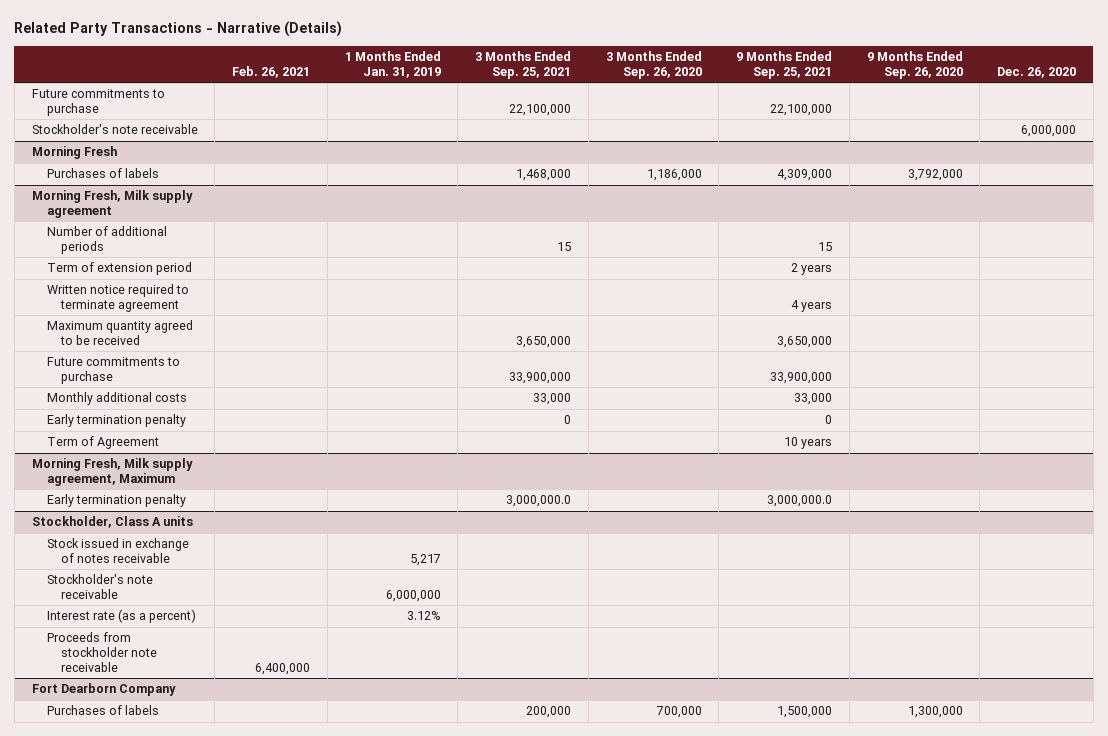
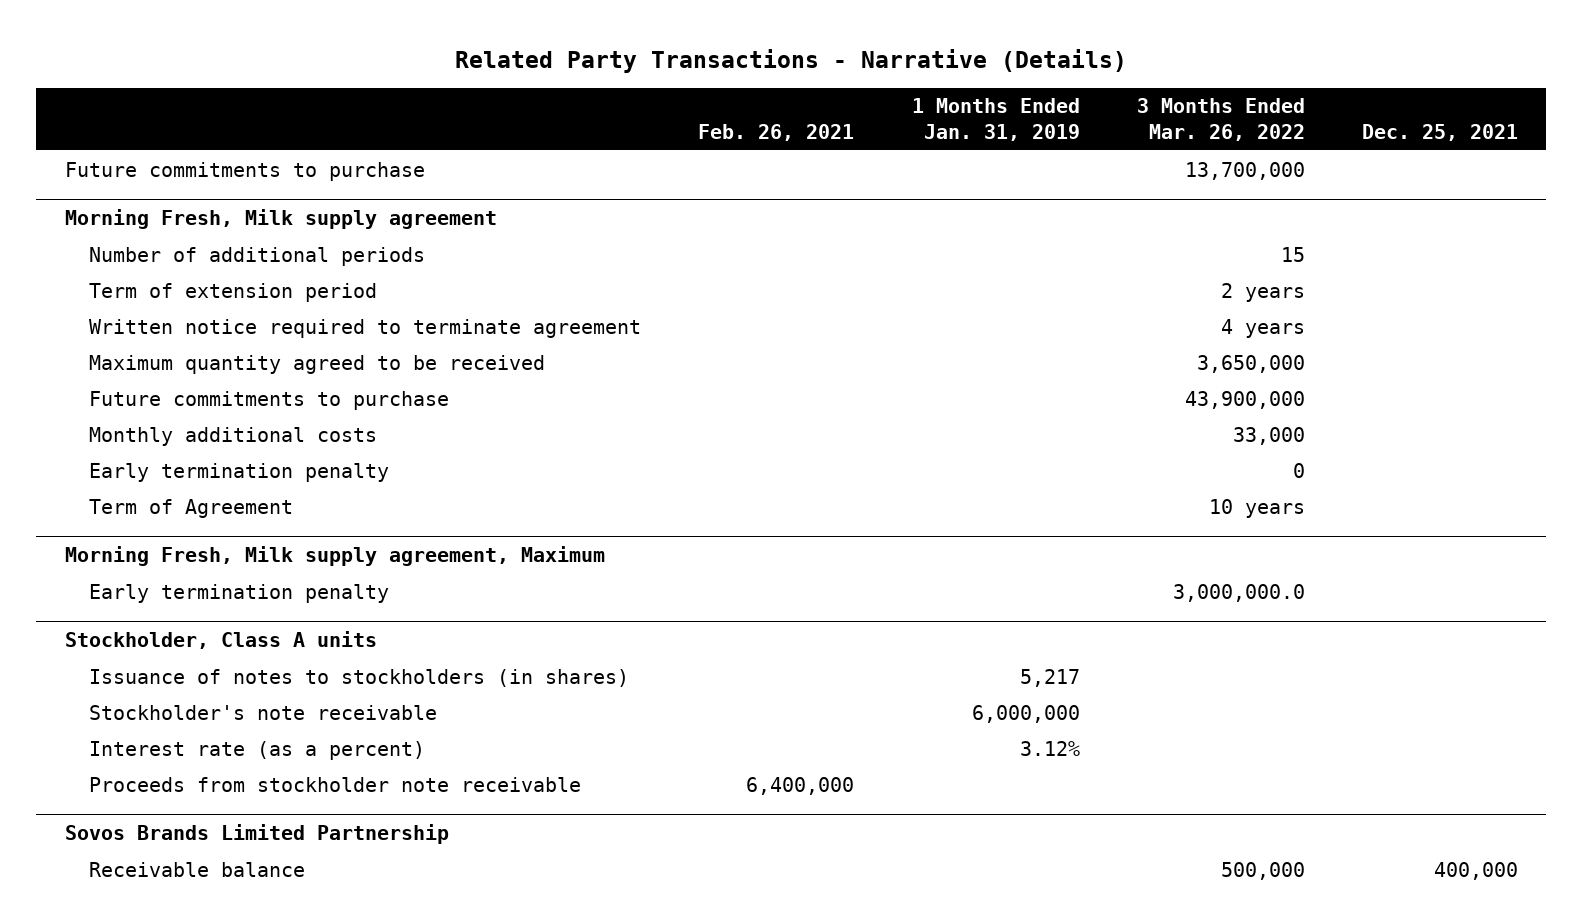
- | Feb. 26, 2021 | 1 Months Ended Jan. 31, 2019 | 3 Months Ended Sep. 25, 2021 | 3 Months Ended Sep. 26, 2020 | 9 Months Ended Sep. 25, 2021 | 9 Months Ended Sep. 26, 2020 | Dec. 26, 2020
+ | Feb. 26, 2021 | 1 Months Ended Jan. 31, 2019 | 3 Months Ended Mar. 26, 2022 | Dec. 25, 2021
- Stockholder's note receivable | | | | | | | 6,000,000
- Morning Fresh
- Purchases of labels | | | 1,468,000 | 1,186,000 | 4,309,000 | 3,792,000 |
@ Stockholder, Class A units
- Stock issued in exchange of notes receivable | | 5,217 | | | | |
+ Issuance of notes to stockholders (in shares) | | 5,217 | |
- Fort Dearborn Company
- Purchases of labels | | | 200,000 | 700,000 | 1,500,000 | 1,300,000 |
+ Sovos Brands Limited Partnership
+ Receivable balance | | | 500,000 | 400,000

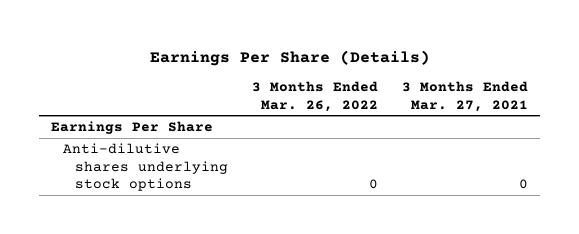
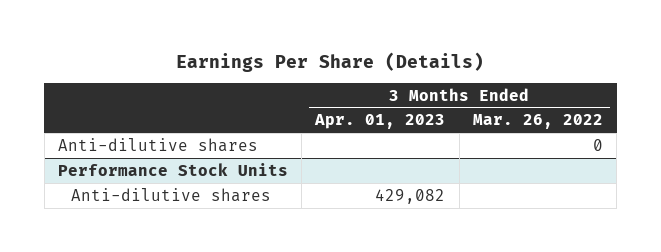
- | 3 Months Ended Mar. 26, 2022 | 3 Months Ended Mar. 27, 2021
+ | 3 Months Ended Apr. 01, 2023 | 3 Months Ended Mar. 26, 2022
- Earnings Per Share
- Anti-dilutive shares underlying stock options | 0 | 0
+ Anti-dilutive shares | | 0
+ Performance Stock Units
+ Anti-dilutive shares | 429,082 |

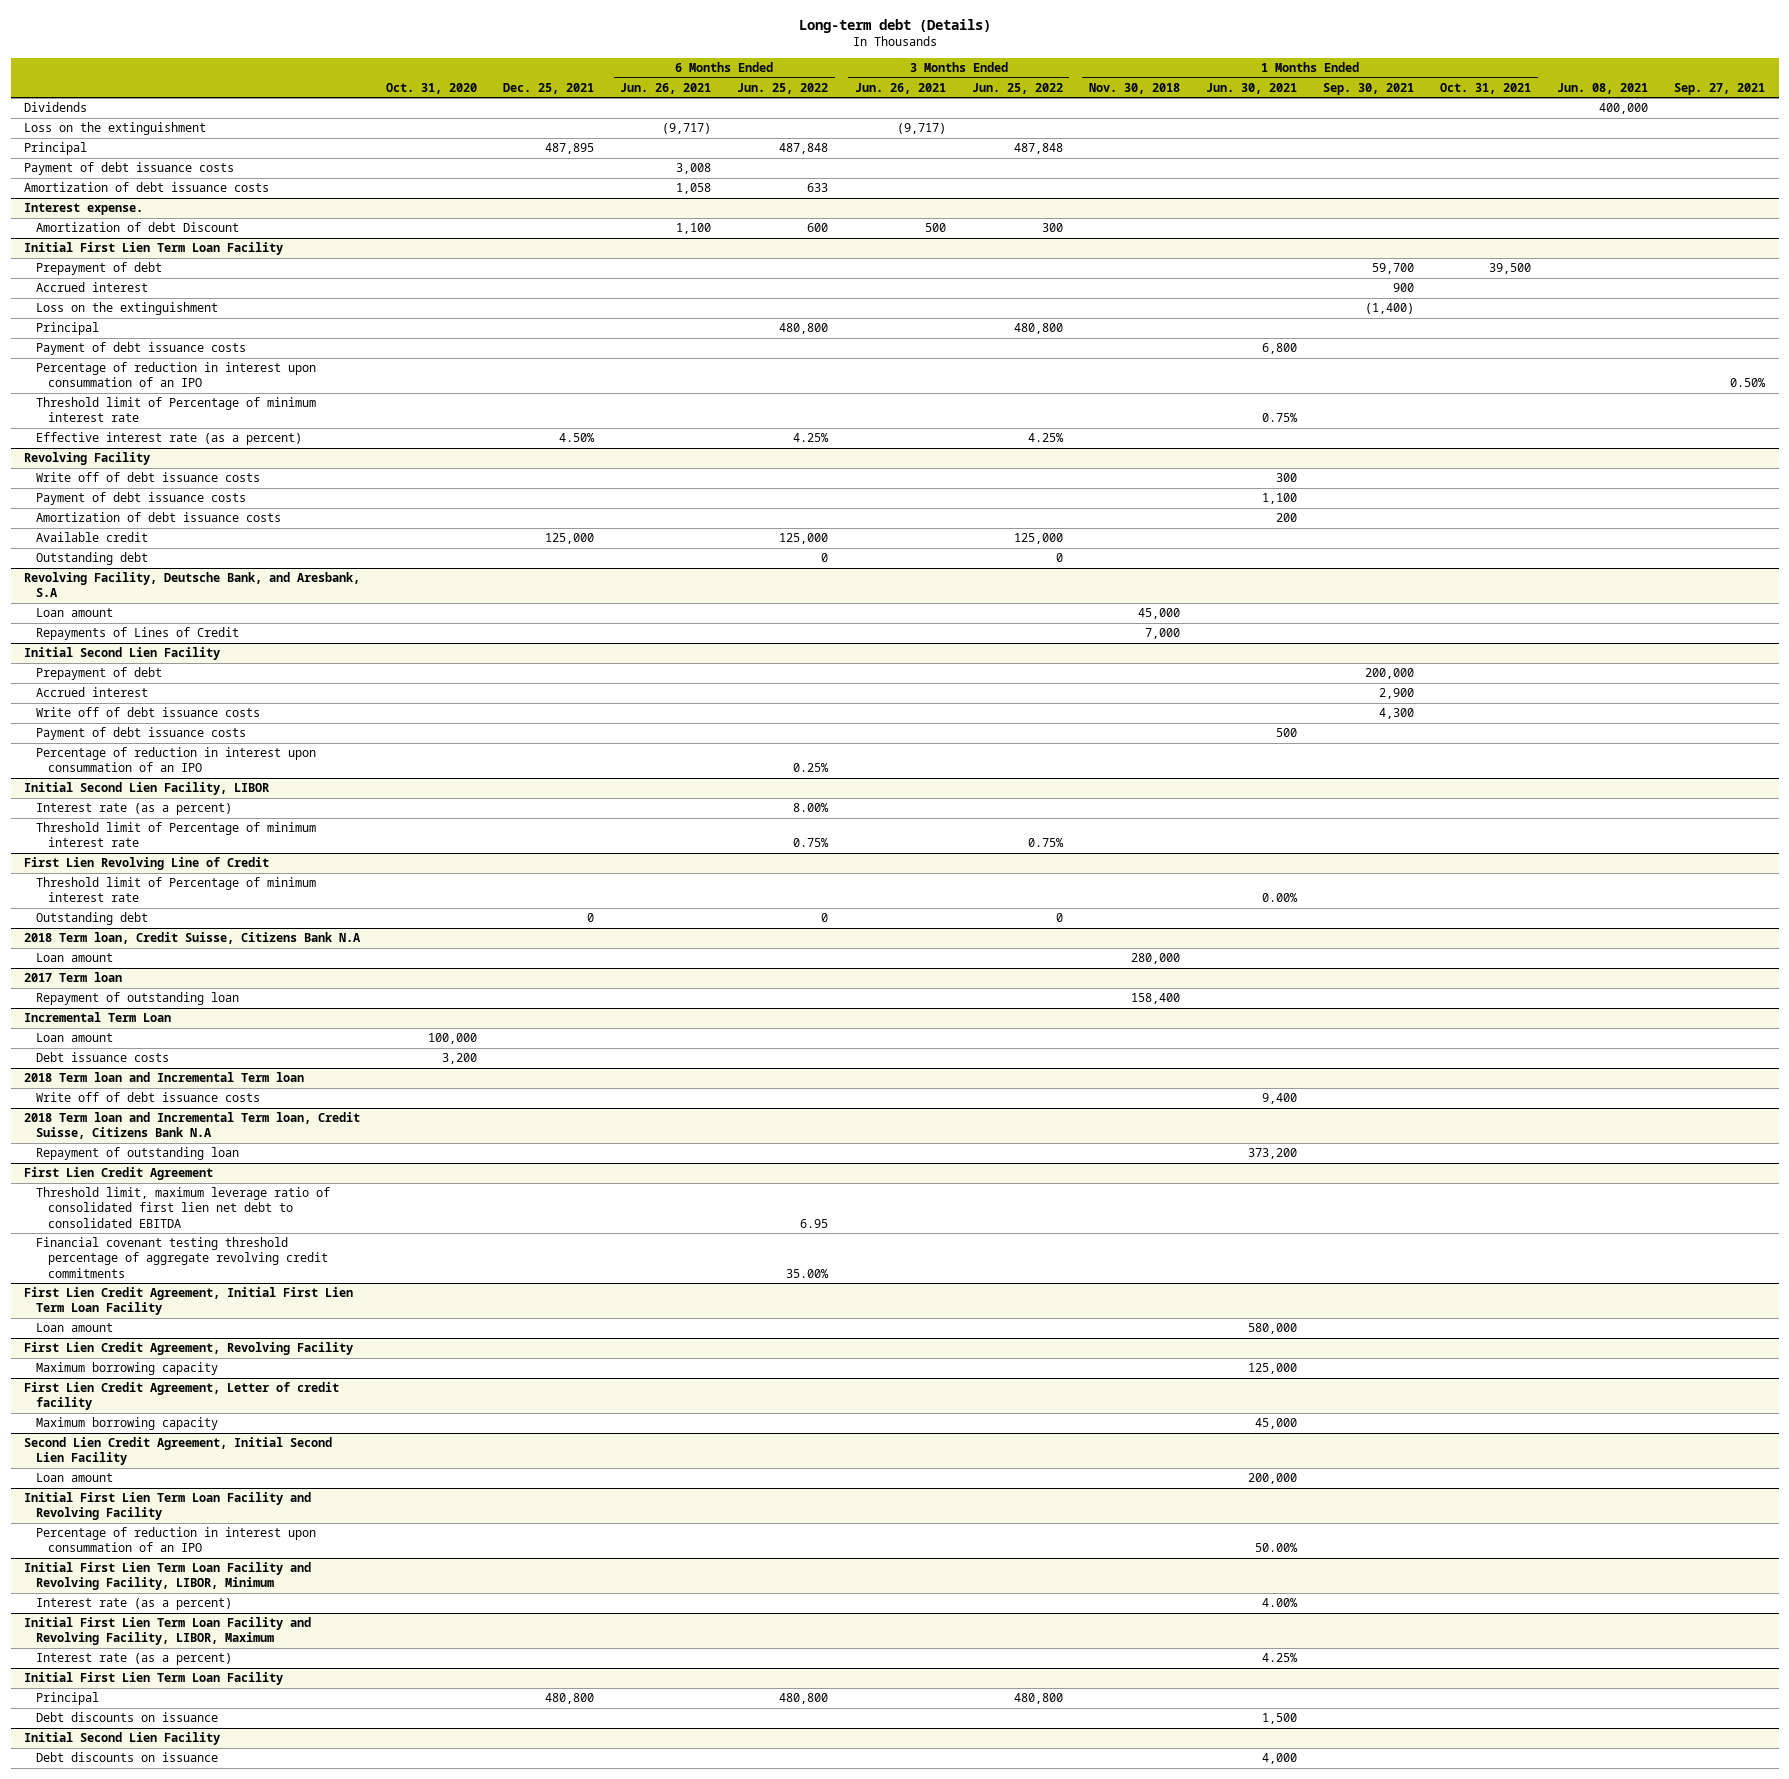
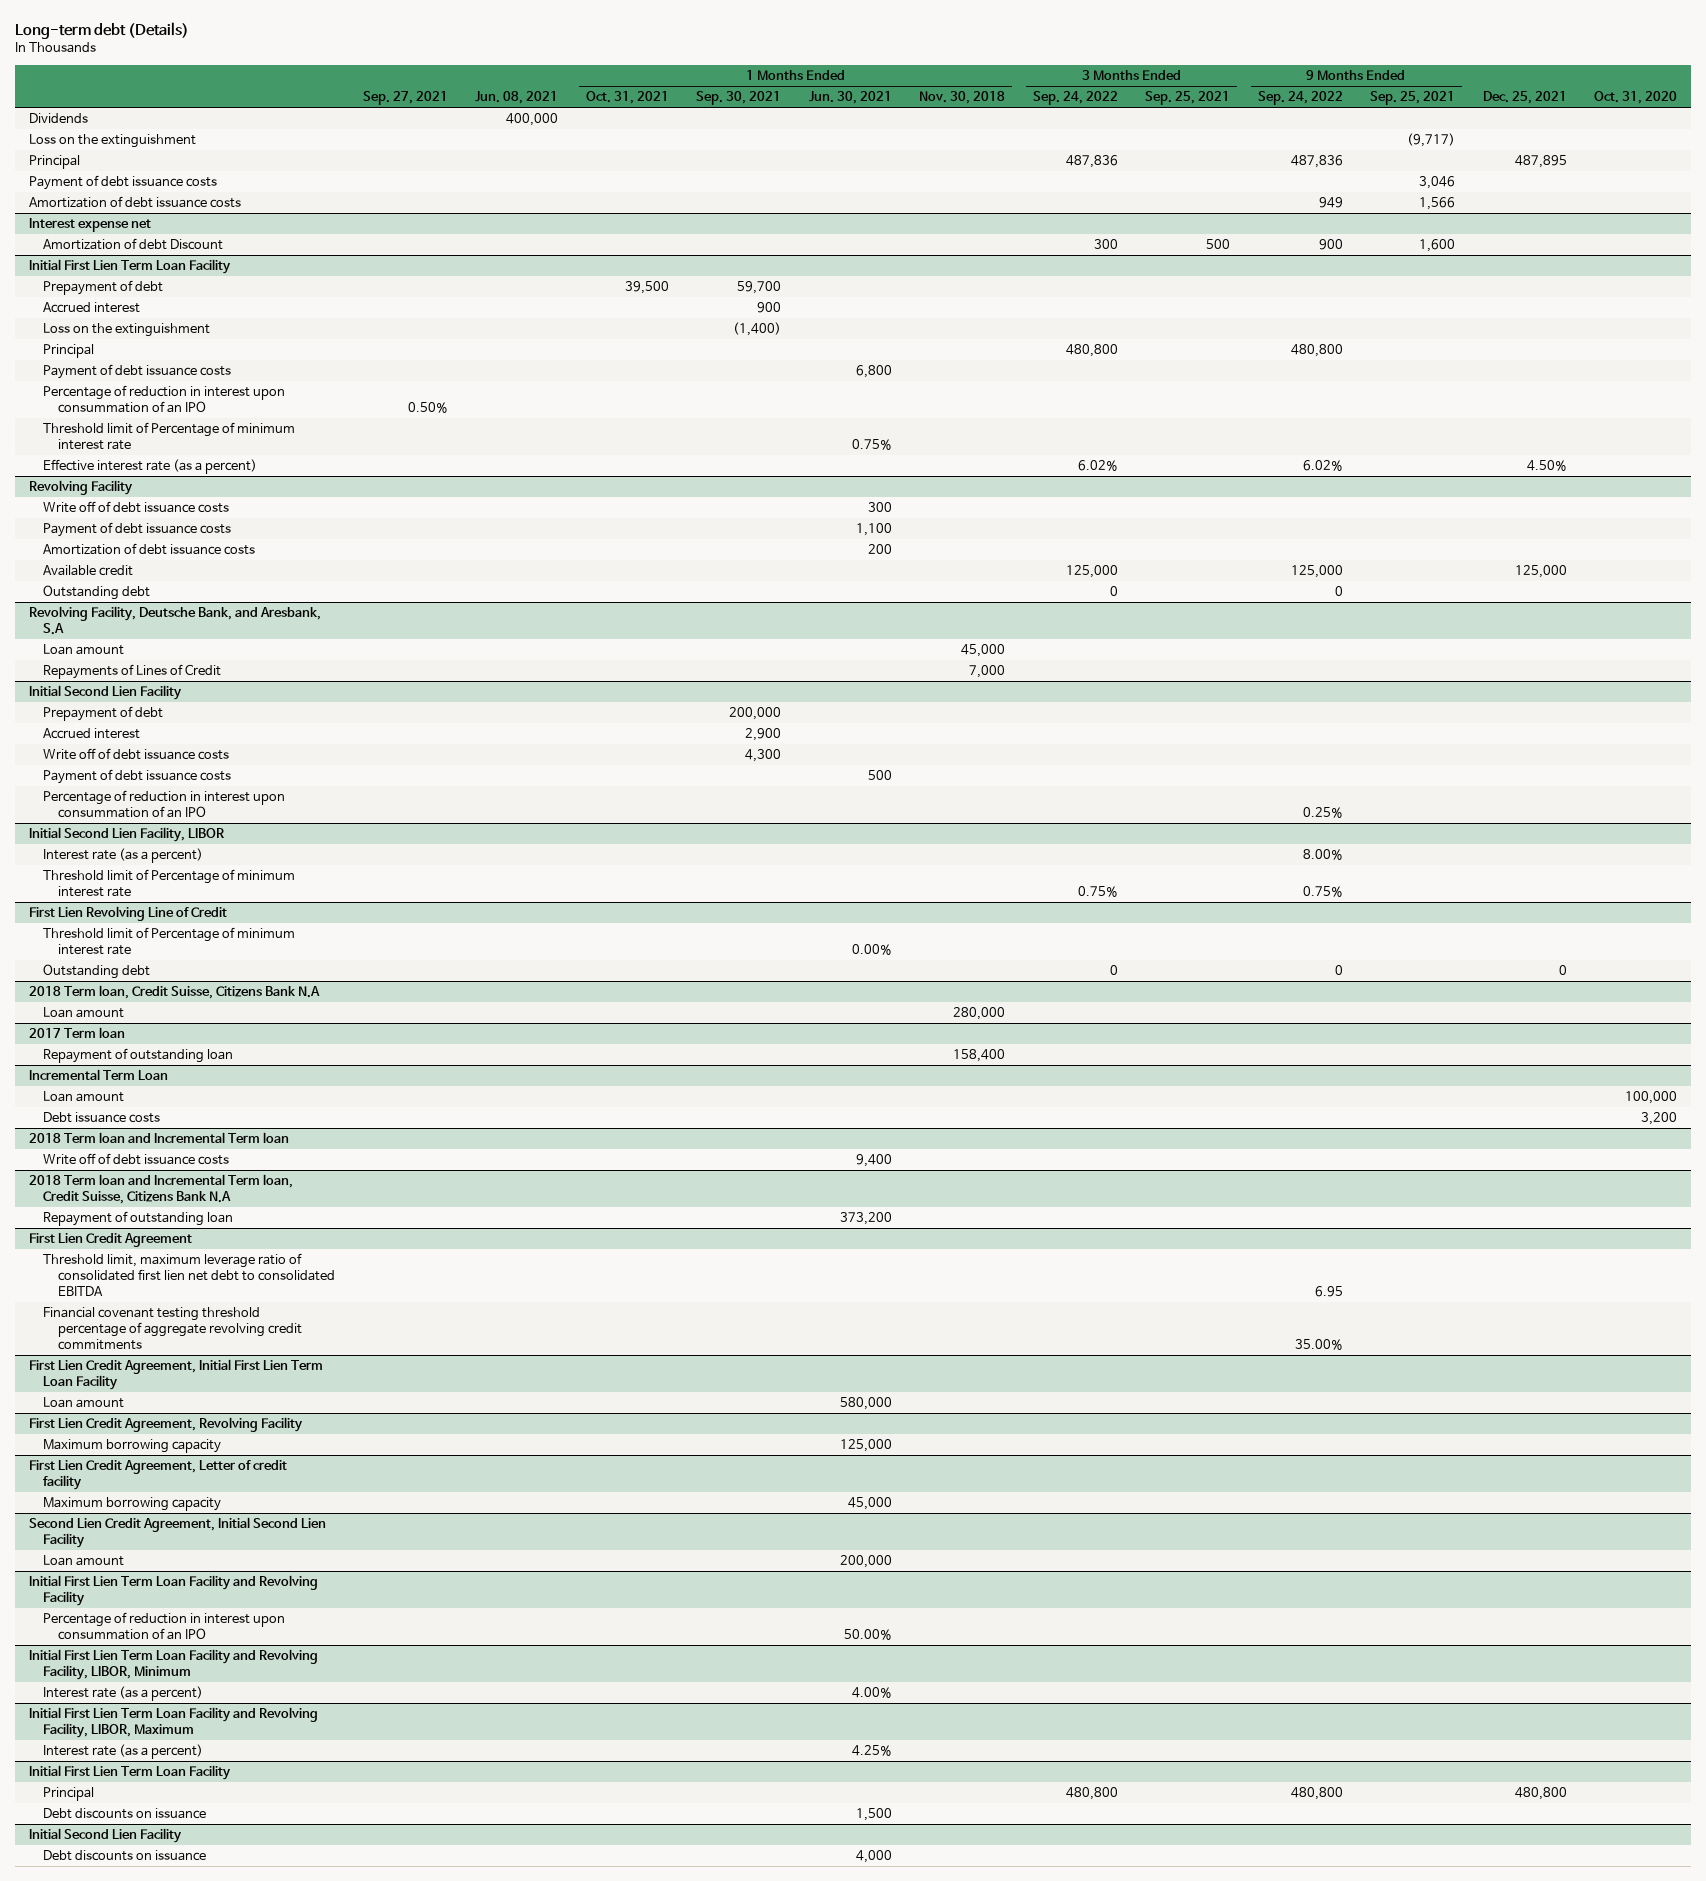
- | Oct. 31, 2020 | Dec. 25, 2021 | 6 Months Ended Jun. 26, 2021 | 6 Months Ended Jun. 25, 2022 | 3 Months Ended Jun. 26, 2021 | 3 Months Ended Jun. 25, 2022 | 1 Months Ended Nov. 30, 2018 | 1 Months Ended Jun. 30, 2021 | 1 Months Ended Sep. 30, 2021 | 1 Months Ended Oct. 31, 2021 | Jun. 08, 2021 | Sep. 27, 2021
+ | Sep. 27, 2021 | Jun. 08, 2021 | 1 Months Ended Oct. 31, 2021 | 1 Months Ended Sep. 30, 2021 | 1 Months Ended Jun. 30, 2021 | 1 Months Ended Nov. 30, 2018 | 3 Months Ended Sep. 24, 2022 | 3 Months Ended Sep. 25, 2021 | 9 Months Ended Sep. 24, 2022 | 9 Months Ended Sep. 25, 2021 | Dec. 25, 2021 | Oct. 31, 2020
- Interest expense.
+ Interest expense net

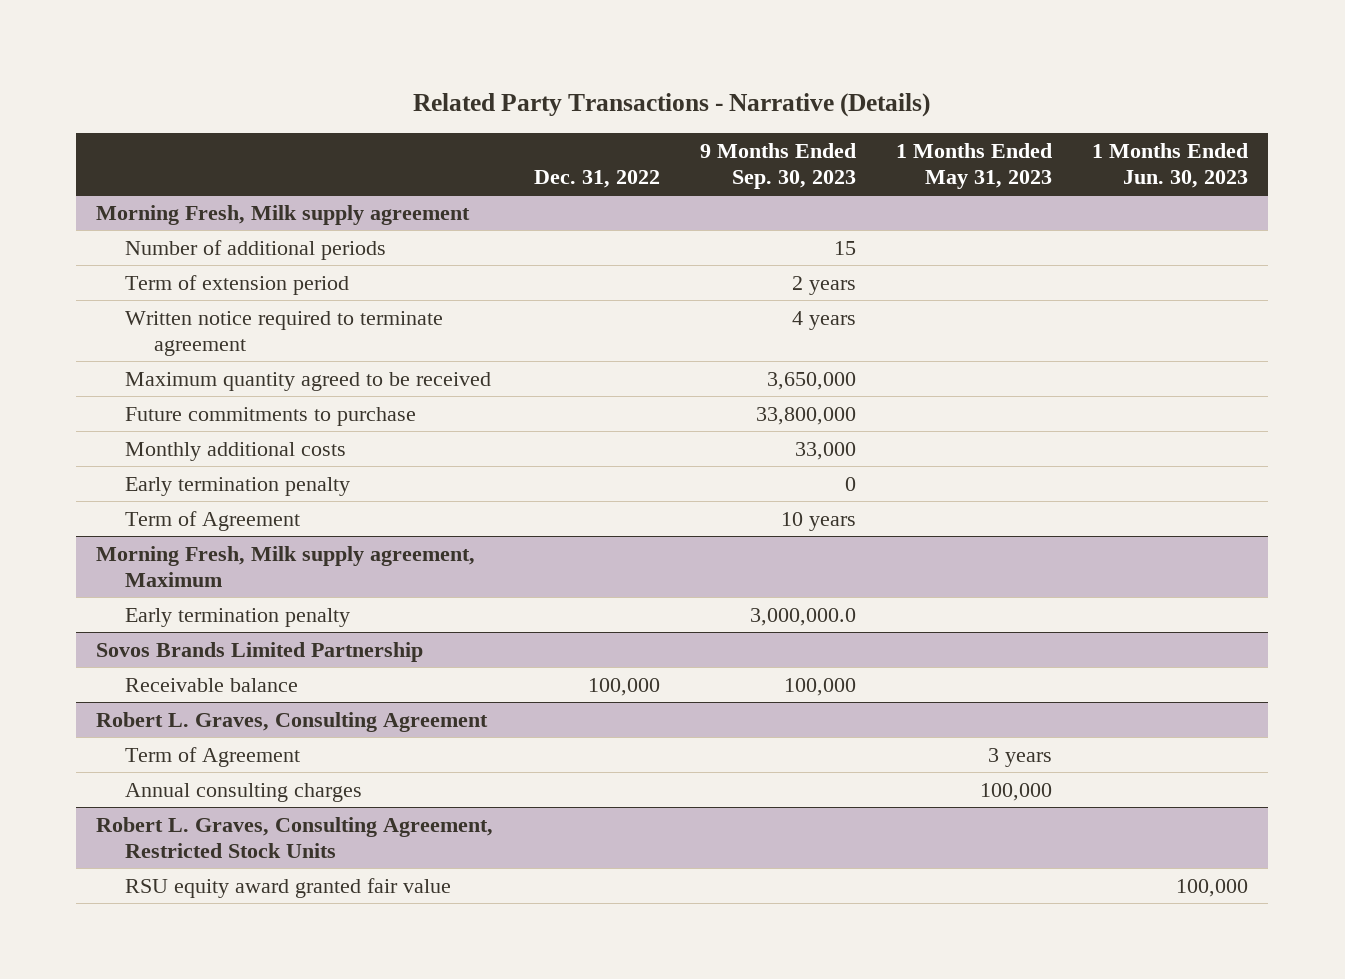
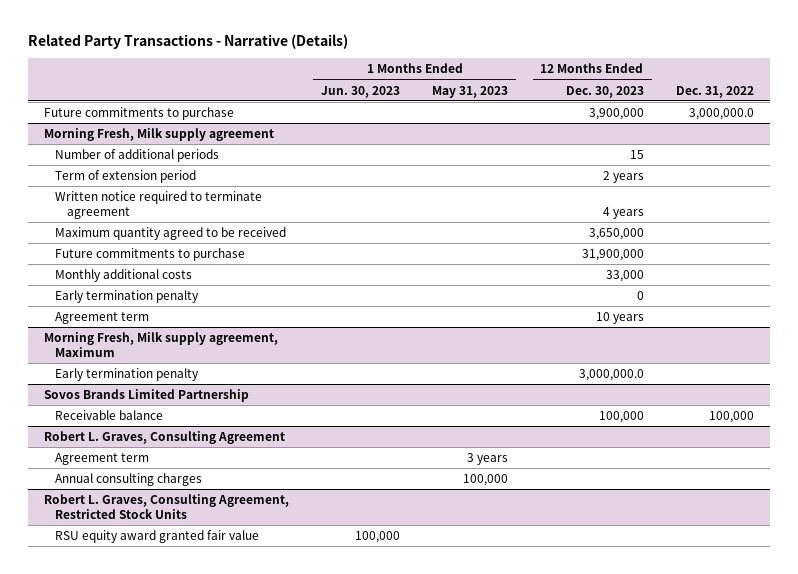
- | Dec. 31, 2022 | 9 Months Ended Sep. 30, 2023 | 1 Months Ended May 31, 2023 | 1 Months Ended Jun. 30, 2023
+ | 1 Months Ended Jun. 30, 2023 | 1 Months Ended May 31, 2023 | 12 Months Ended Dec. 30, 2023 | Dec. 31, 2022
+ Future commitments to purchase | | | 3,900,000 | 3,000,000.0
@ Morning Fresh, Milk supply agreement
- Term of Agreement | | 10 years | |
+ Agreement term | | | 10 years |
@ Robert L. Graves, Consulting Agreement
- Term of Agreement | | | 3 years |
+ Agreement term | | 3 years | |

